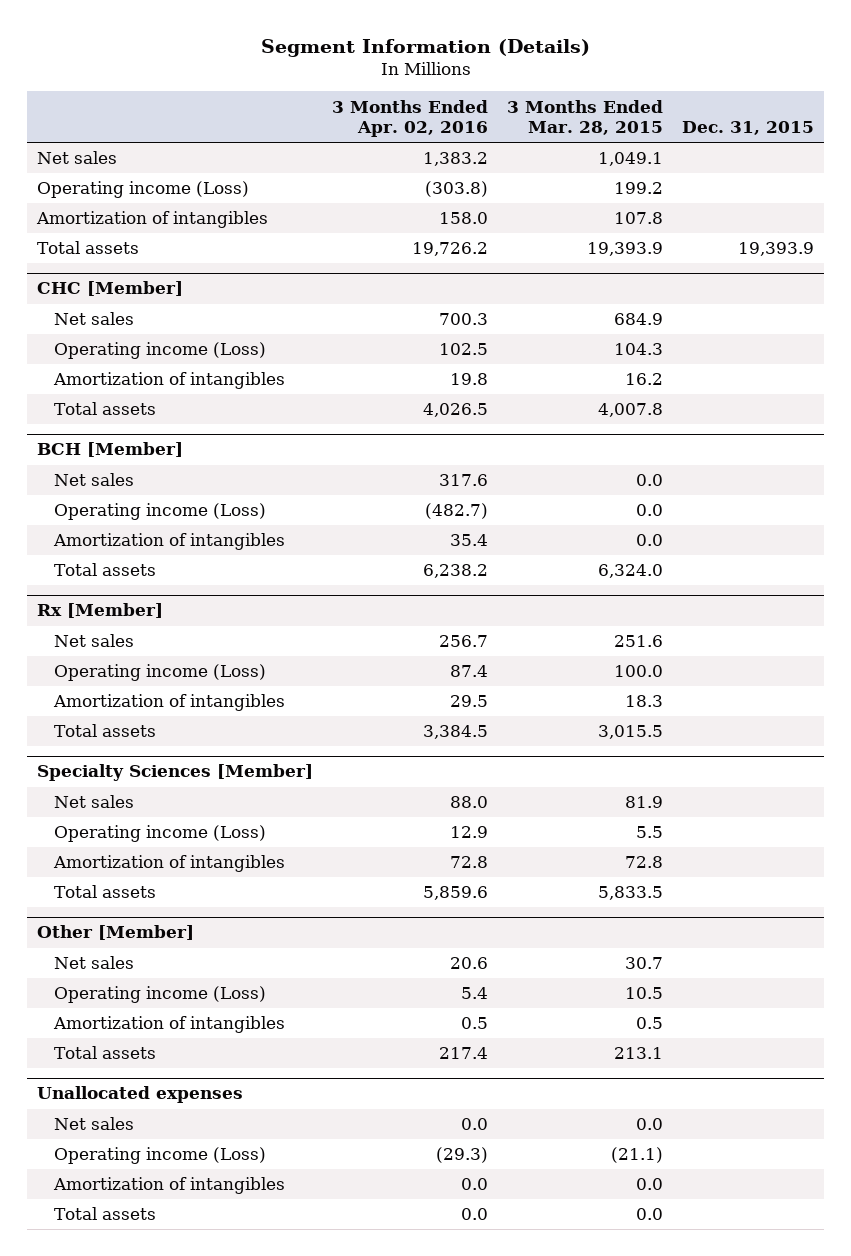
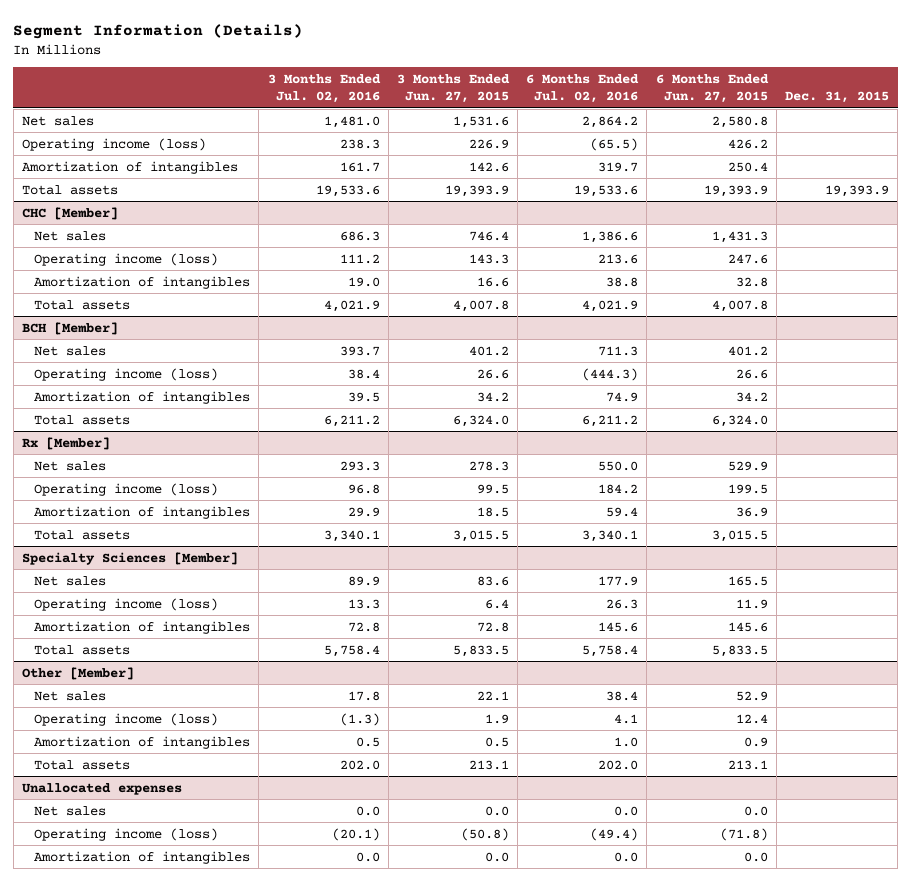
- | 3 Months Ended Apr. 02, 2016 | 3 Months Ended Mar. 28, 2015 | Dec. 31, 2015
+ | 3 Months Ended Jul. 02, 2016 | 3 Months Ended Jun. 27, 2015 | 6 Months Ended Jul. 02, 2016 | 6 Months Ended Jun. 27, 2015 | Dec. 31, 2015
- Operating income (Loss) | (303.8) | 199.2 |
+ Operating income (loss) | 238.3 | 226.9 | (65.5) | 426.2 |
@ CHC [Member]
- Operating income (Loss) | 102.5 | 104.3 |
+ Operating income (loss) | 111.2 | 143.3 | 213.6 | 247.6 |
@ BCH [Member]
- Operating income (Loss) | (482.7) | 0.0 |
+ Operating income (loss) | 38.4 | 26.6 | (444.3) | 26.6 |
@ Rx [Member]
- Operating income (Loss) | 87.4 | 100.0 |
+ Operating income (loss) | 96.8 | 99.5 | 184.2 | 199.5 |
@ Specialty Sciences [Member]
- Operating income (Loss) | 12.9 | 5.5 |
+ Operating income (loss) | 13.3 | 6.4 | 26.3 | 11.9 |
@ Other [Member]
- Operating income (Loss) | 5.4 | 10.5 |
+ Operating income (loss) | (1.3) | 1.9 | 4.1 | 12.4 |
@ Unallocated expenses
- Operating income (Loss) | (29.3) | (21.1) |
+ Operating income (loss) | (20.1) | (50.8) | (49.4) | (71.8) |
- Total assets | 0.0 | 0.0 |

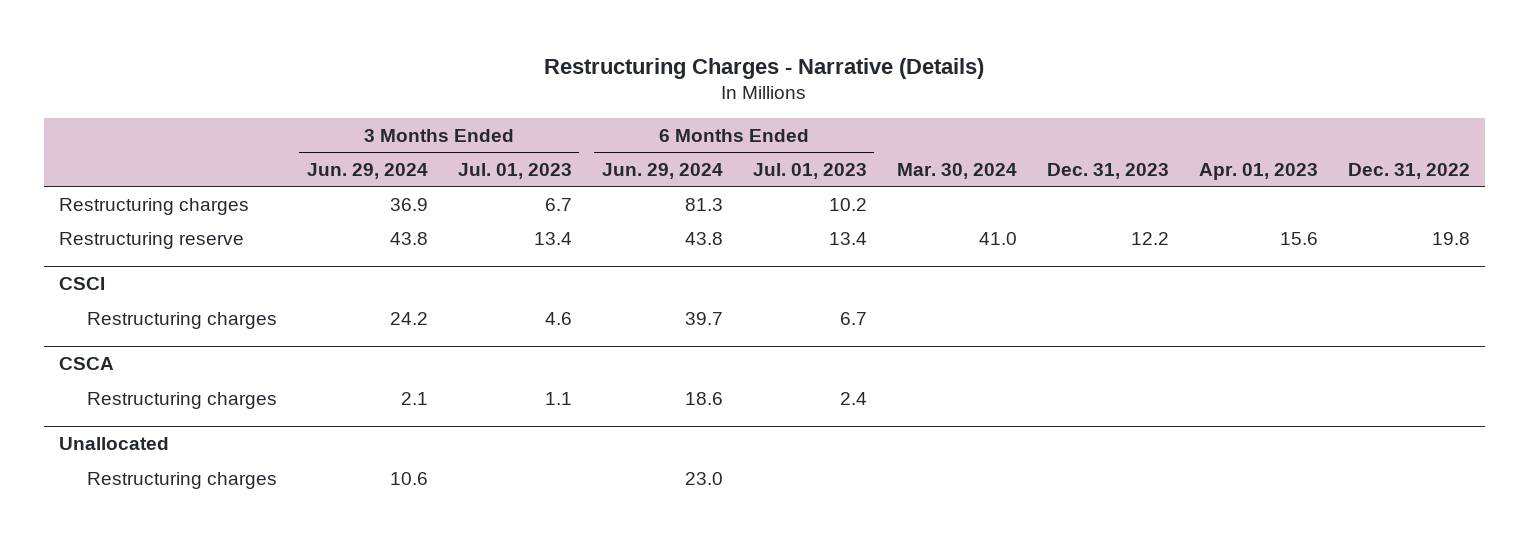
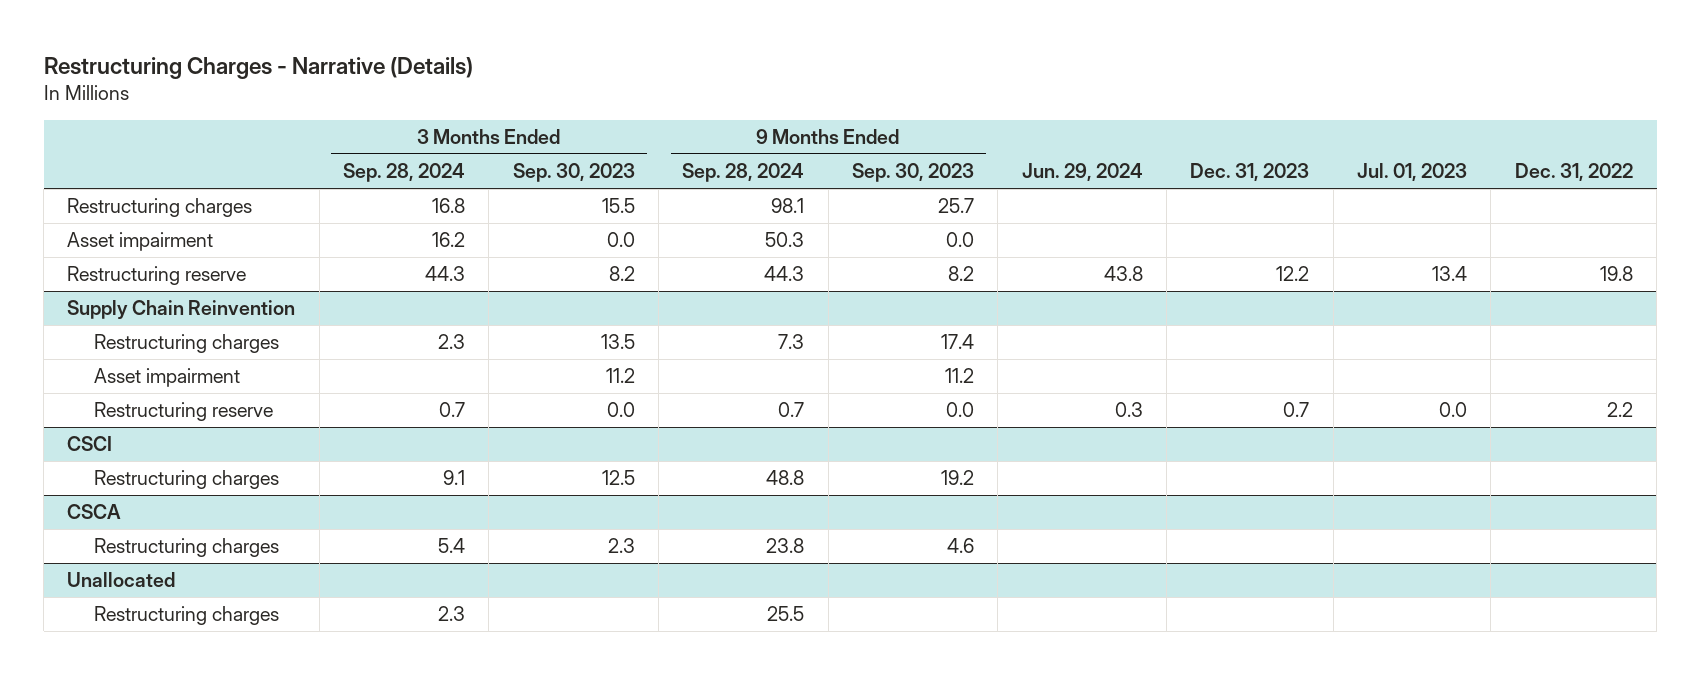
- | 3 Months Ended Jun. 29, 2024 | 3 Months Ended Jul. 01, 2023 | 6 Months Ended Jun. 29, 2024 | 6 Months Ended Jul. 01, 2023 | Mar. 30, 2024 | Dec. 31, 2023 | Apr. 01, 2023 | Dec. 31, 2022
+ | 3 Months Ended Sep. 28, 2024 | 3 Months Ended Sep. 30, 2023 | 9 Months Ended Sep. 28, 2024 | 9 Months Ended Sep. 30, 2023 | Jun. 29, 2024 | Dec. 31, 2023 | Jul. 01, 2023 | Dec. 31, 2022
+ Asset impairment | 16.2 | 0.0 | 50.3 | 0.0 | | | |
+ Supply Chain Reinvention
+ Restructuring charges | 2.3 | 13.5 | 7.3 | 17.4 | | | |
+ Asset impairment | | 11.2 | | 11.2 | | | |
+ Restructuring reserve | 0.7 | 0.0 | 0.7 | 0.0 | 0.3 | 0.7 | 0.0 | 2.2

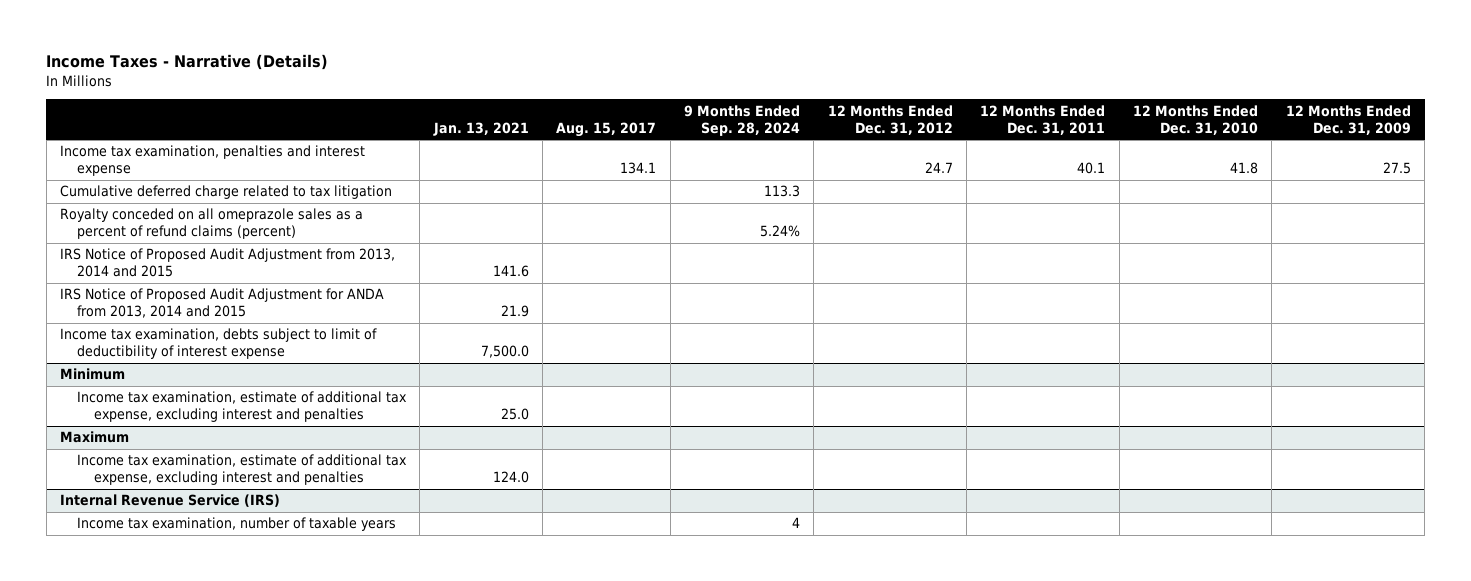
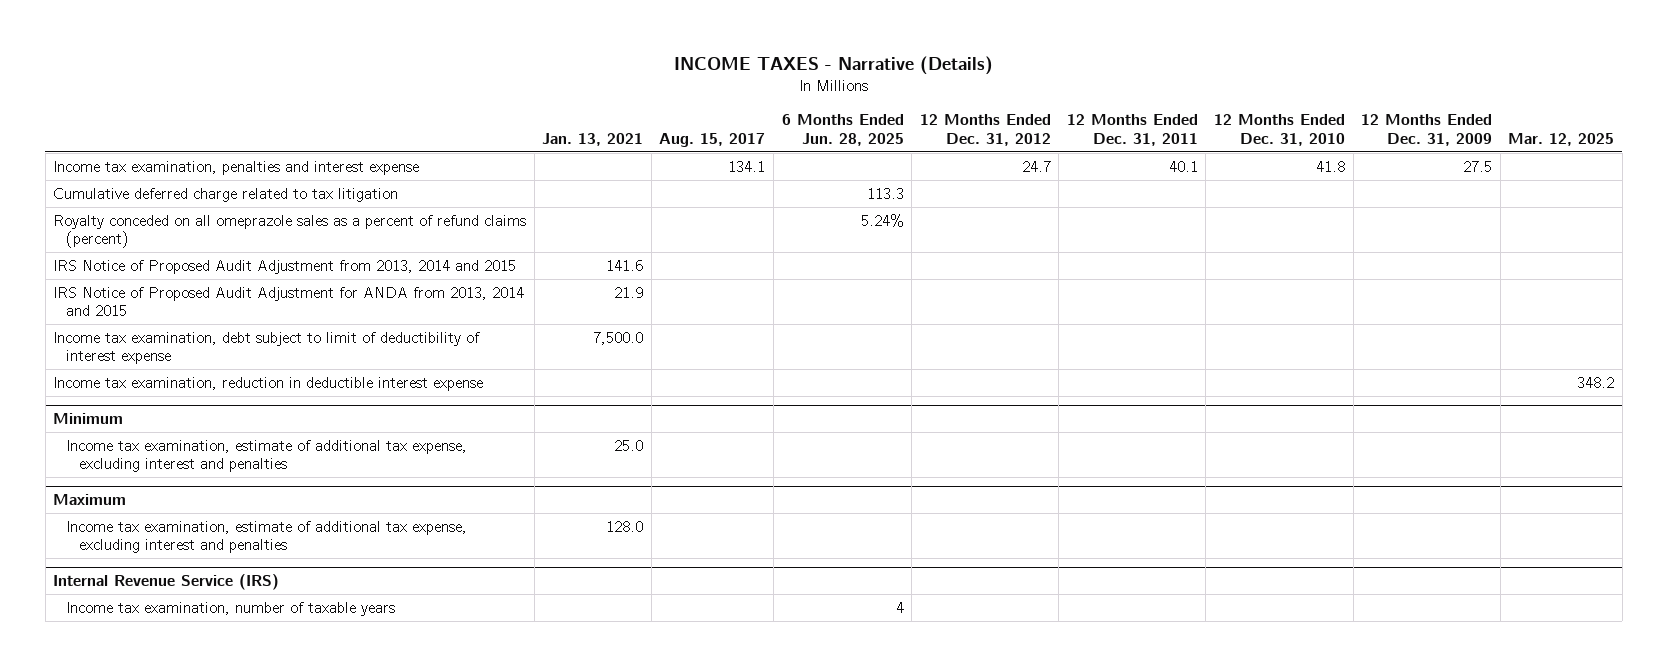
- Income Taxes - Narrative (Details)
+ INCOME TAXES - Narrative (Details)
- | Jan. 13, 2021 | Aug. 15, 2017 | 9 Months Ended Sep. 28, 2024 | 12 Months Ended Dec. 31, 2012 | 12 Months Ended Dec. 31, 2011 | 12 Months Ended Dec. 31, 2010 | 12 Months Ended Dec. 31, 2009
+ | Jan. 13, 2021 | Aug. 15, 2017 | 6 Months Ended Jun. 28, 2025 | 12 Months Ended Dec. 31, 2012 | 12 Months Ended Dec. 31, 2011 | 12 Months Ended Dec. 31, 2010 | 12 Months Ended Dec. 31, 2009 | Mar. 12, 2025
- Income tax examination, debts subject to limit of deductibility of interest expense | 7,500.0 | | | | | |
+ Income tax examination, debt subject to limit of deductibility of interest expense | 7,500.0 | | | | | | |
+ Income tax examination, reduction in deductible interest expense | | | | | | | | 348.2
@ Maximum
- Income tax examination, estimate of additional tax expense, excluding interest and penalties | 124.0 | | | | | |
+ Income tax examination, estimate of additional tax expense, excluding interest and penalties | 128.0 | | | | | | |

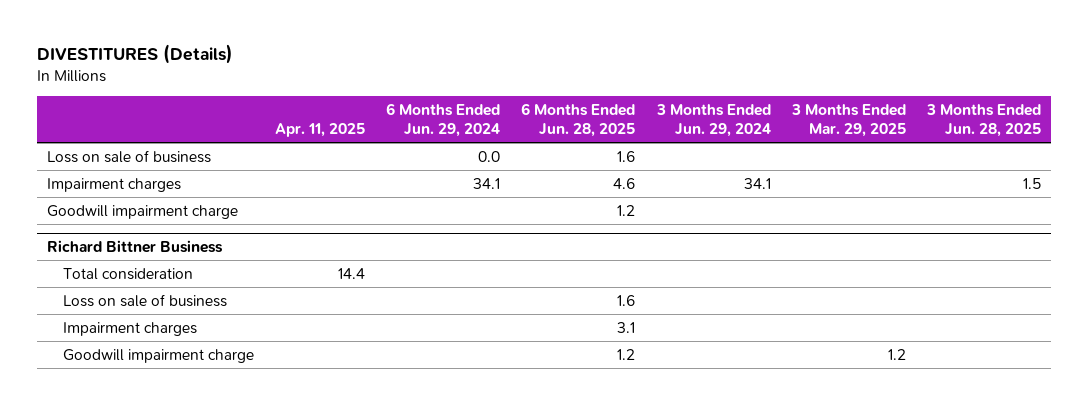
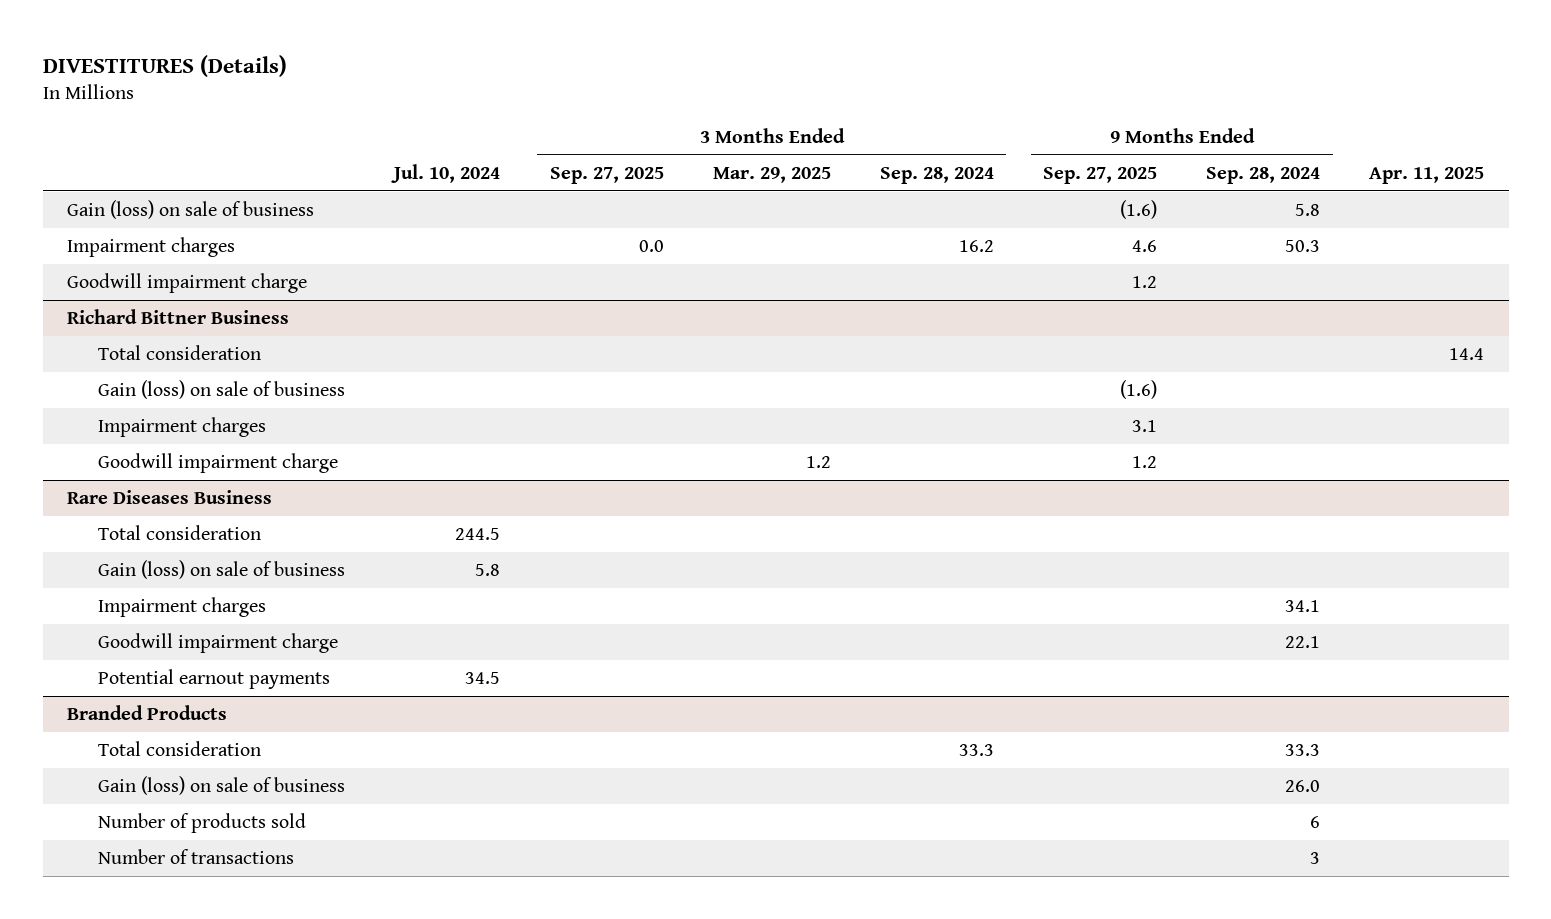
- | Apr. 11, 2025 | 6 Months Ended Jun. 29, 2024 | 6 Months Ended Jun. 28, 2025 | 3 Months Ended Jun. 29, 2024 | 3 Months Ended Mar. 29, 2025 | 3 Months Ended Jun. 28, 2025
+ | Jul. 10, 2024 | 3 Months Ended Sep. 27, 2025 | 3 Months Ended Mar. 29, 2025 | 3 Months Ended Sep. 28, 2024 | 9 Months Ended Sep. 27, 2025 | 9 Months Ended Sep. 28, 2024 | Apr. 11, 2025
- Loss on sale of business | | 0.0 | 1.6 | | |
+ Gain (loss) on sale of business | | | | | (1.6) | 5.8 |
@ Richard Bittner Business
- Loss on sale of business | | | 1.6 | | |
+ Gain (loss) on sale of business | | | | | (1.6) | |
+ Rare Diseases Business
+ Total consideration | 244.5 | | | | | |
+ Gain (loss) on sale of business | 5.8 | | | | | |
+ Impairment charges | | | | | | 34.1 |
+ Goodwill impairment charge | | | | | | 22.1 |
+ Potential earnout payments | 34.5 | | | | | |
+ Branded Products
+ Total consideration | | | | 33.3 | | 33.3 |
+ Gain (loss) on sale of business | | | | | | 26.0 |
+ Number of products sold | | | | | | 6 |
+ Number of transactions | | | | | | 3 |

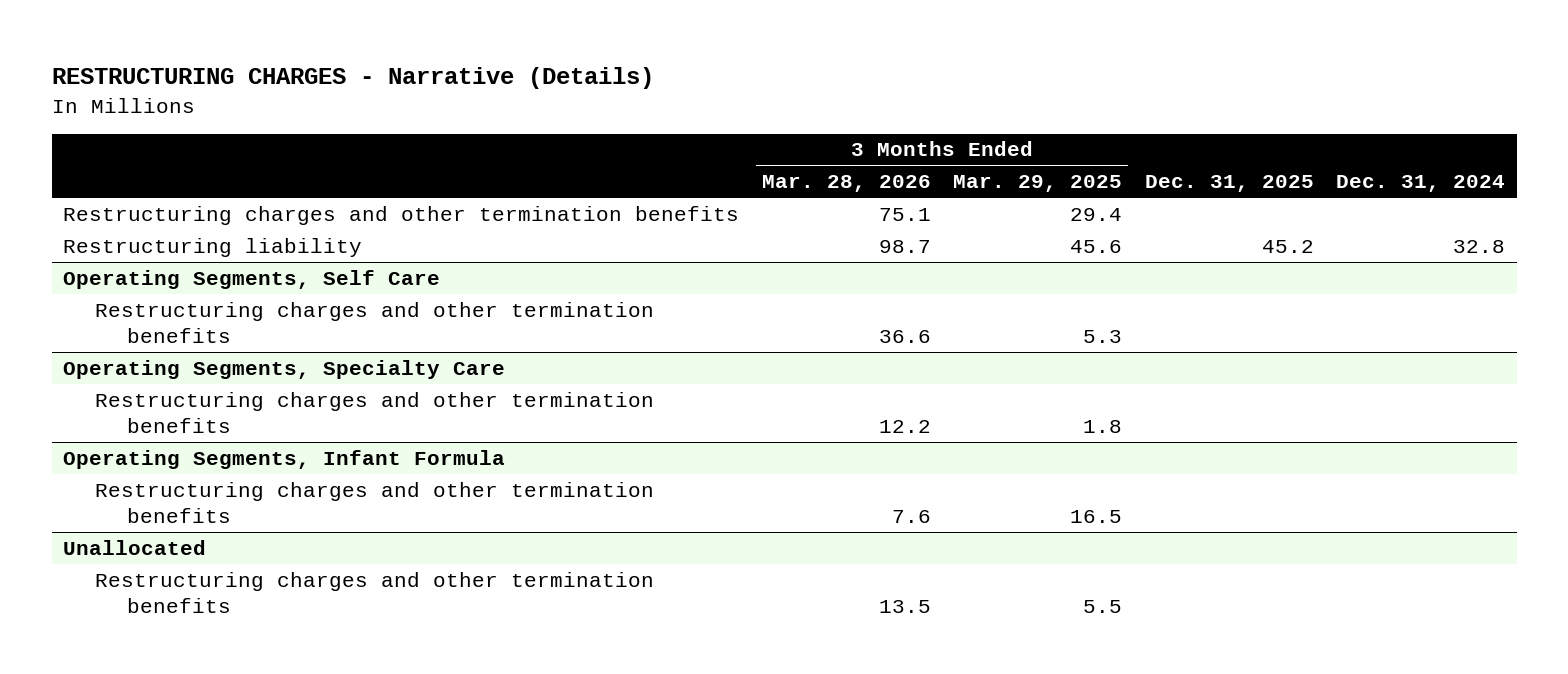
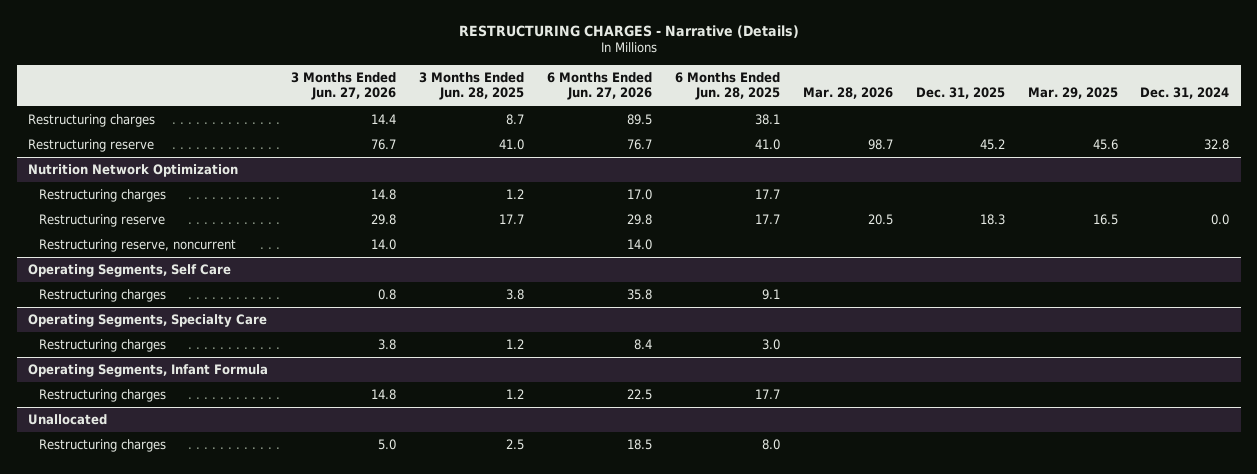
- | 3 Months Ended Mar. 28, 2026 | 3 Months Ended Mar. 29, 2025 | Dec. 31, 2025 | Dec. 31, 2024
+ | 3 Months Ended Jun. 27, 2026 | 3 Months Ended Jun. 28, 2025 | 6 Months Ended Jun. 27, 2026 | 6 Months Ended Jun. 28, 2025 | Mar. 28, 2026 | Dec. 31, 2025 | Mar. 29, 2025 | Dec. 31, 2024
- Restructuring charges and other termination benefits | 75.1 | 29.4 | |
- Restructuring liability | 98.7 | 45.6 | 45.2 | 32.8
+ Restructuring charges | 14.4 | 8.7 | 89.5 | 38.1 | | | |
+ Restructuring reserve | 76.7 | 41.0 | 76.7 | 41.0 | 98.7 | 45.2 | 45.6 | 32.8
+ Nutrition Network Optimization
+ Restructuring charges | 14.8 | 1.2 | 17.0 | 17.7 | | | |
+ Restructuring reserve | 29.8 | 17.7 | 29.8 | 17.7 | 20.5 | 18.3 | 16.5 | 0.0
+ Restructuring reserve, noncurrent | 14.0 | | 14.0 | | | | |
@ Operating Segments, Self Care
- Restructuring charges and other termination benefits | 36.6 | 5.3 | |
+ Restructuring charges | 0.8 | 3.8 | 35.8 | 9.1 | | | |
@ Operating Segments, Specialty Care
- Restructuring charges and other termination benefits | 12.2 | 1.8 | |
+ Restructuring charges | 3.8 | 1.2 | 8.4 | 3.0 | | | |
@ Operating Segments, Infant Formula
- Restructuring charges and other termination benefits | 7.6 | 16.5 | |
+ Restructuring charges | 14.8 | 1.2 | 22.5 | 17.7 | | | |
@ Unallocated
- Restructuring charges and other termination benefits | 13.5 | 5.5 | |
+ Restructuring charges | 5.0 | 2.5 | 18.5 | 8.0 | | | |

